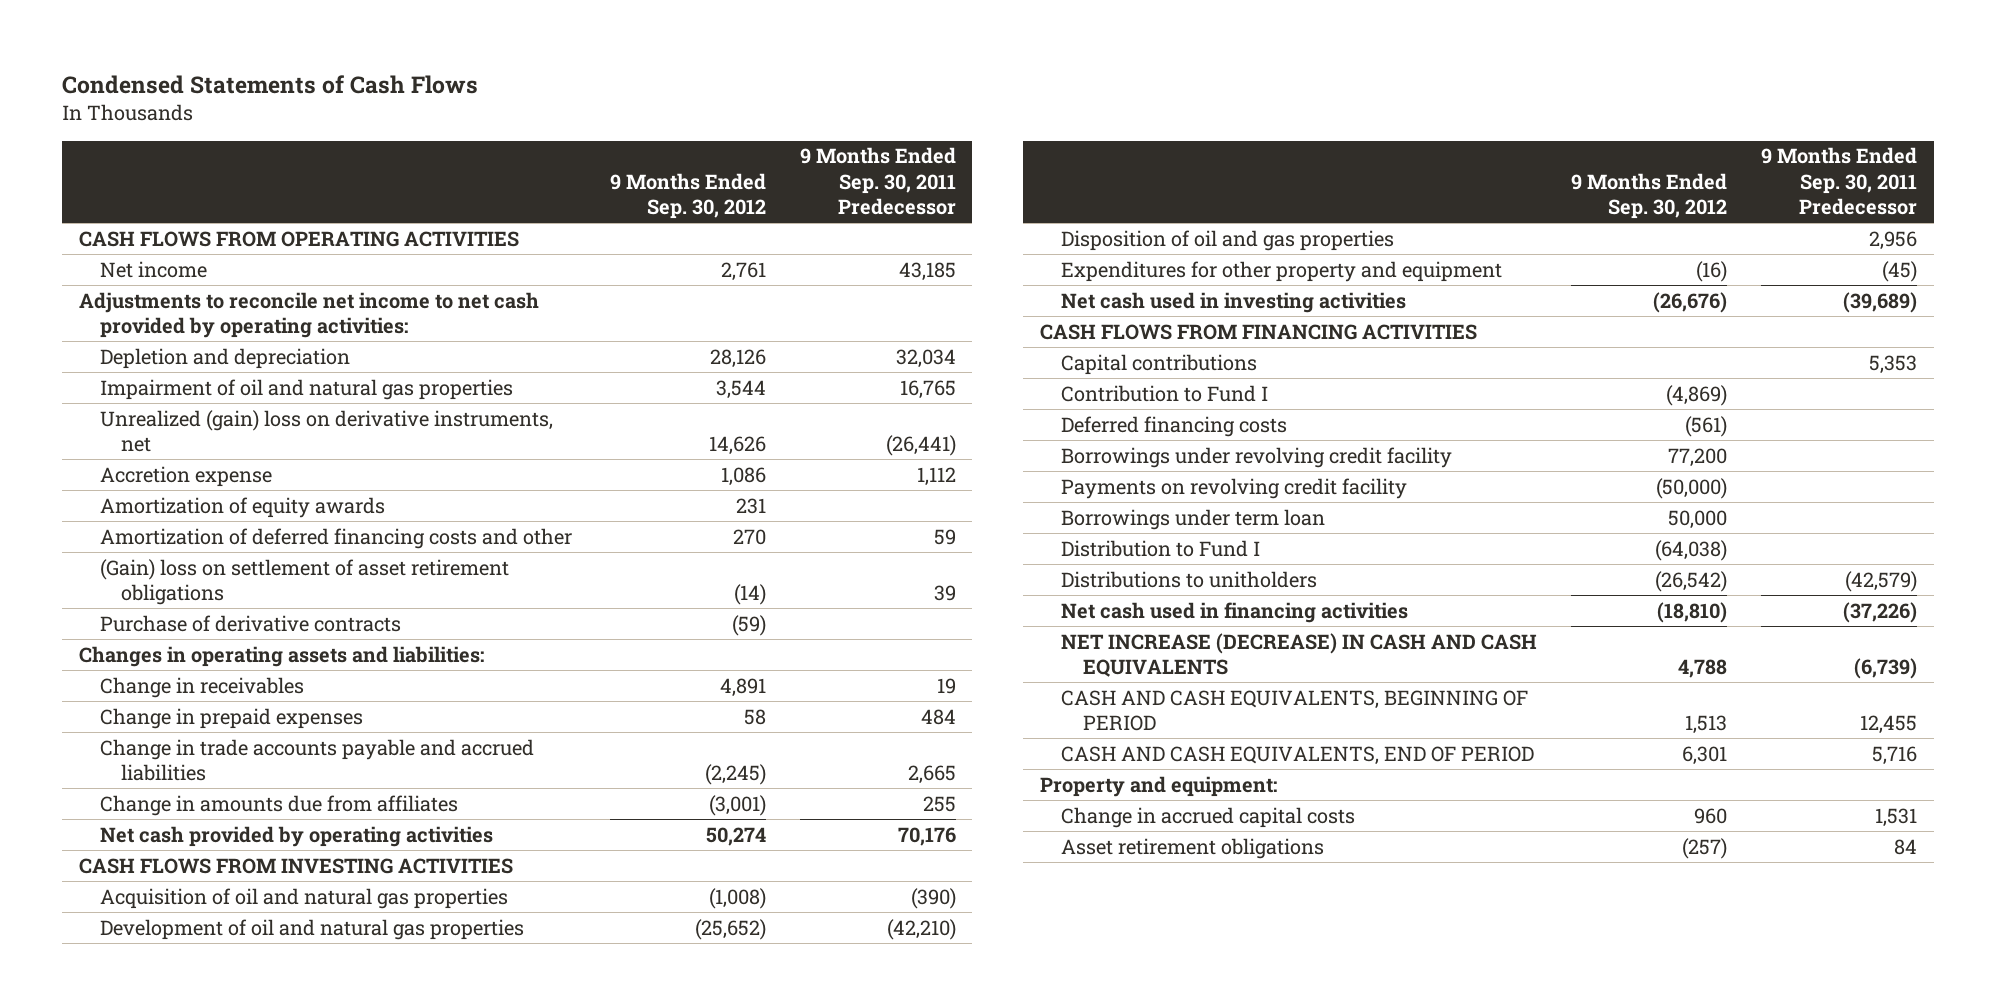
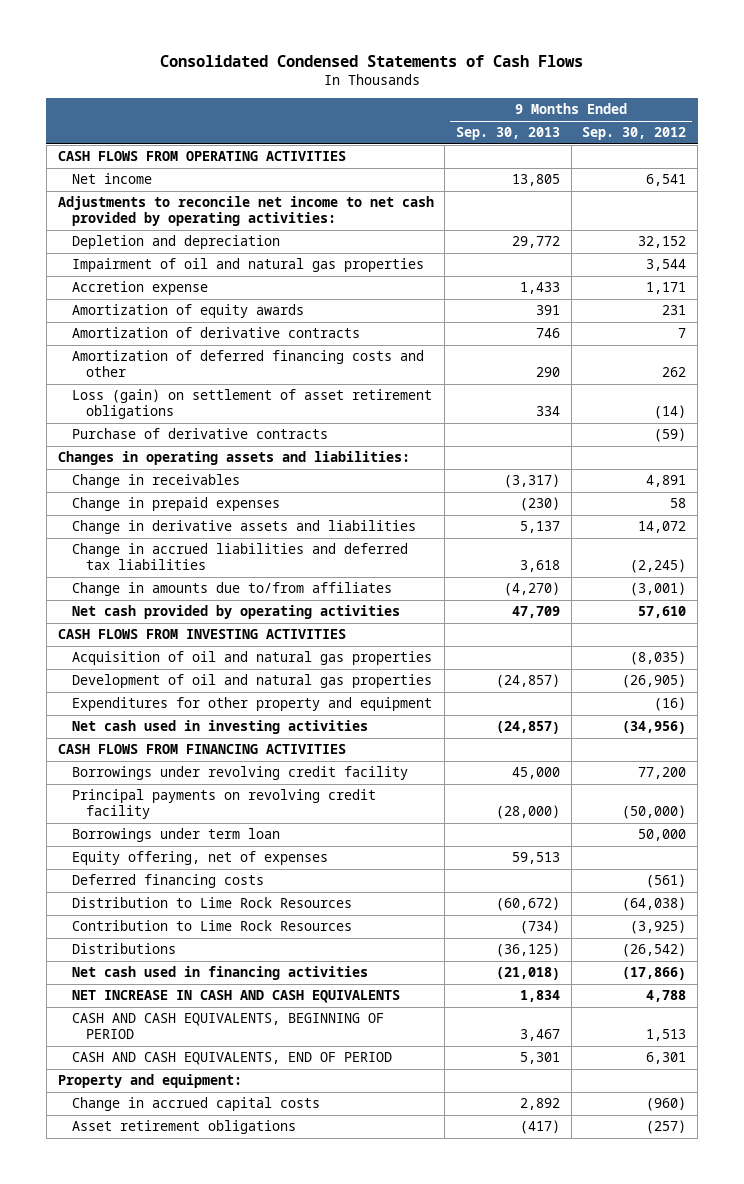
- Condensed Statements of Cash Flows
+ Consolidated Condensed Statements of Cash Flows
- | 9 Months Ended Sep. 30, 2012 | 9 Months Ended Sep. 30, 2011 Predecessor
+ | 9 Months Ended Sep. 30, 2013 | 9 Months Ended Sep. 30, 2012
- Net income | 2,761 | 43,185
+ Net income | 13,805 | 6,541
- Depletion and depreciation | 28,126 | 32,034
+ Depletion and depreciation | 29,772 | 32,152
- Unrealized (gain) loss on derivative instruments, net | 14,626 | (26,441)
- Accretion expense | 1,086 | 1,112
+ Accretion expense | 1,433 | 1,171
- Amortization of deferred financing costs and other | 270 | 59
- (Gain) loss on settlement of asset retirement obligations | (14) | 39
+ Amortization of derivative contracts | 746 | 7
+ Amortization of deferred financing costs and other | 290 | 262
+ Loss (gain) on settlement of asset retirement obligations | 334 | (14)
- Change in trade accounts payable and accrued liabilities | (2,245) | 2,665
- Change in amounts due from affiliates | (3,001) | 255
- Net cash provided by operating activities | 50,274 | 70,176
+ Change in derivative assets and liabilities | 5,137 | 14,072
+ Change in accrued liabilities and deferred tax liabilities | 3,618 | (2,245)
+ Change in amounts due to/from affiliates | (4,270) | (3,001)
+ Net cash provided by operating activities | 47,709 | 57,610
- Acquisition of oil and natural gas properties | (1,008) | (390)
- Development of oil and natural gas properties | (25,652) | (42,210)
- Disposition of oil and gas properties | | 2,956
+ Acquisition of oil and natural gas properties | | (8,035)
+ Development of oil and natural gas properties | (24,857) | (26,905)
- Net cash used in investing activities | (26,676) | (39,689)
+ Net cash used in investing activities | (24,857) | (34,956)
- Capital contributions | | 5,353
- Contribution to Fund I | (4,869) |
- Payments on revolving credit facility | (50,000) |
+ Principal payments on revolving credit facility | (28,000) | (50,000)
- Distribution to Fund I | (64,038) |
- Distributions to unitholders | (26,542) | (42,579)
- Net cash used in financing activities | (18,810) | (37,226)
- NET INCREASE (DECREASE) IN CASH AND CASH EQUIVALENTS | 4,788 | (6,739)
+ Equity offering, net of expenses | 59,513 |
moved down: Deferred financing costs | | (561)
+ Distribution to Lime Rock Resources | (60,672) | (64,038)
+ Contribution to Lime Rock Resources | (734) | (3,925)
+ Distributions | (36,125) | (26,542)
+ Net cash used in financing activities | (21,018) | (17,866)
+ NET INCREASE IN CASH AND CASH EQUIVALENTS | 1,834 | 4,788
- Change in accrued capital costs | 960 | 1,531
+ Change in accrued capital costs | 2,892 | (960)

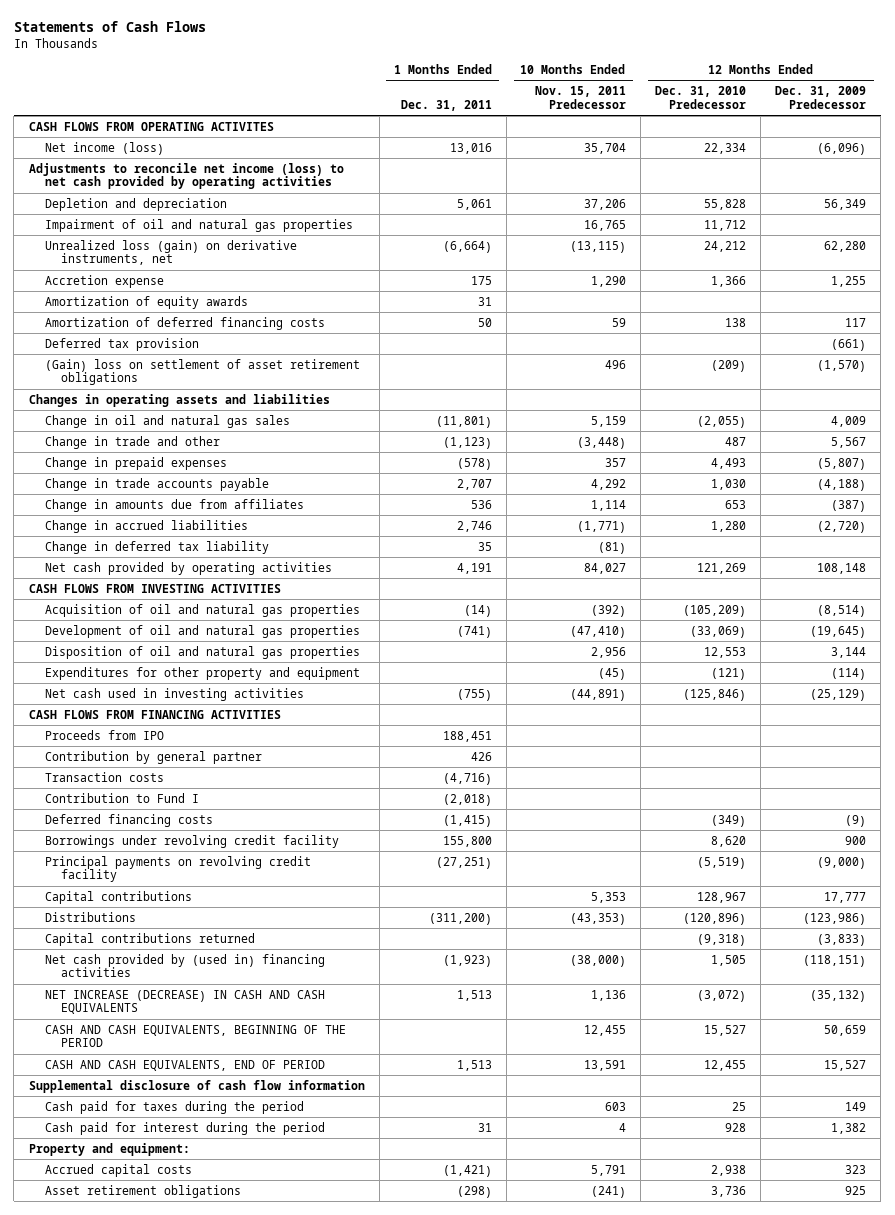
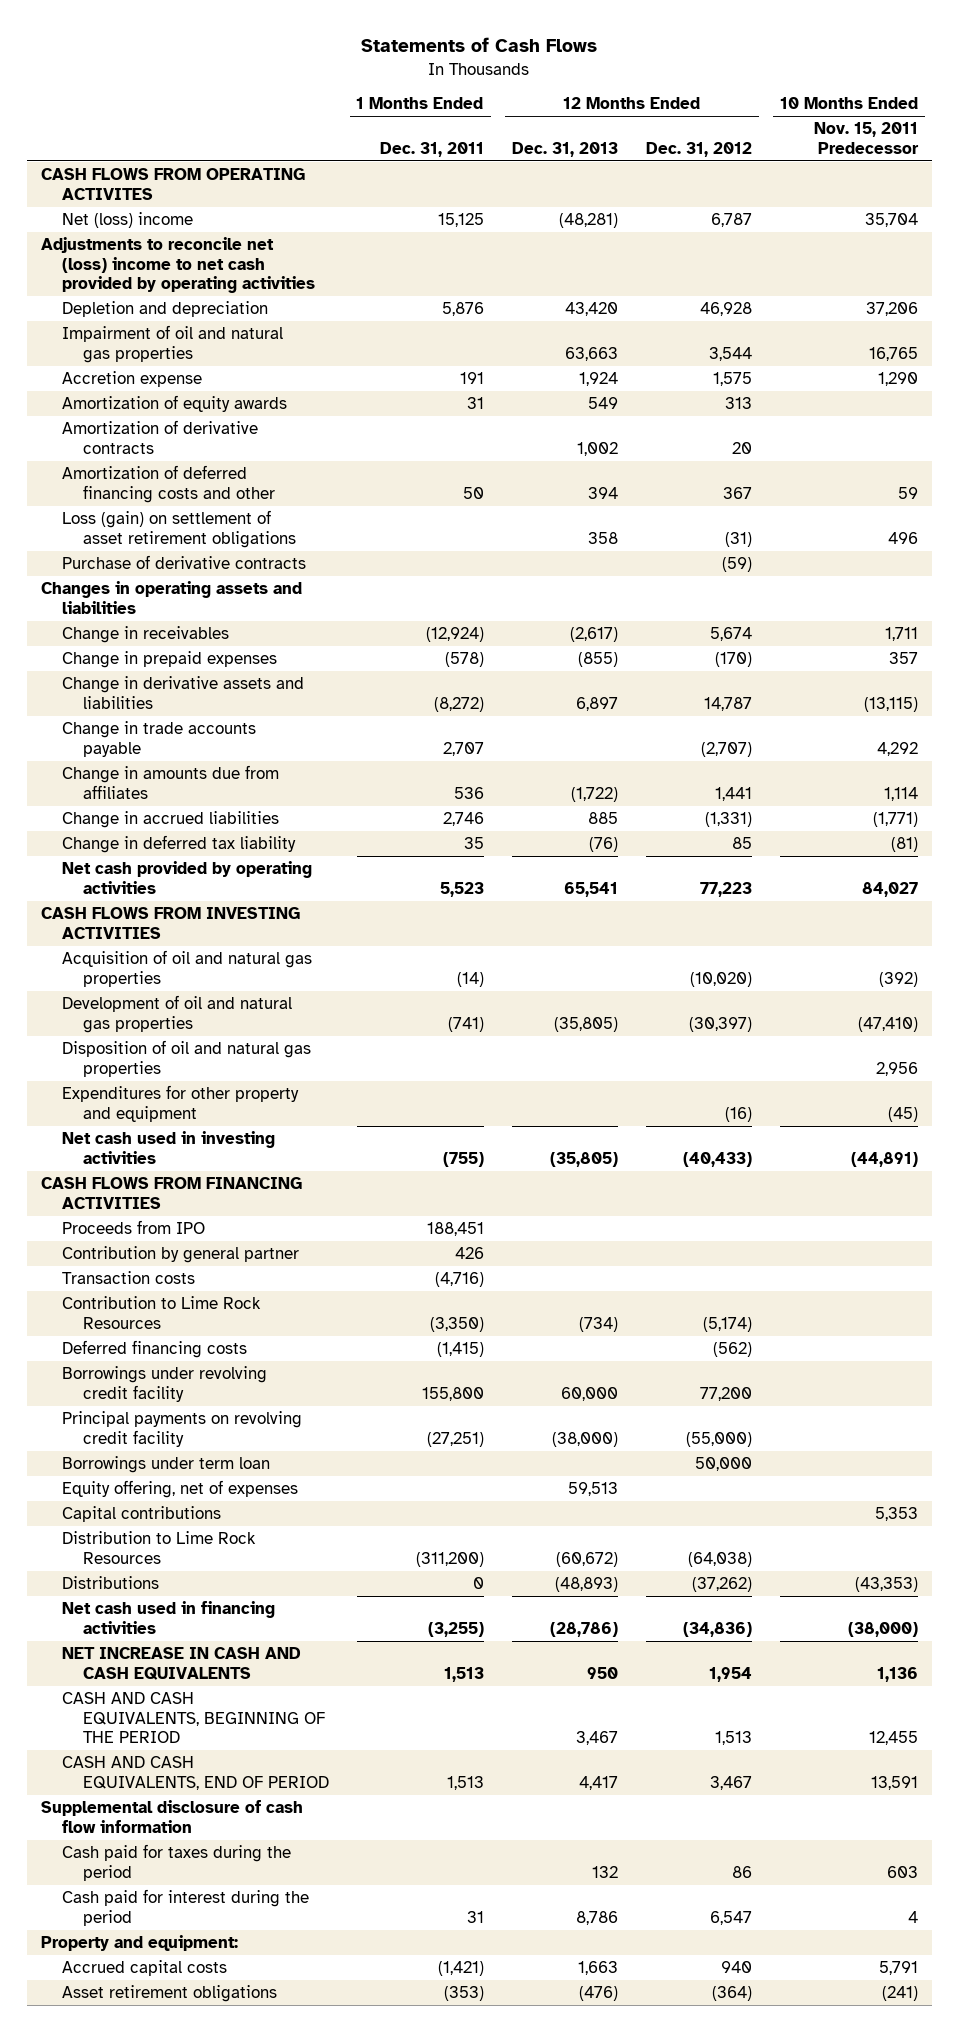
- | 1 Months Ended Dec. 31, 2011 | 10 Months Ended Nov. 15, 2011 Predecessor | 12 Months Ended Dec. 31, 2010 Predecessor | 12 Months Ended Dec. 31, 2009 Predecessor
+ | 1 Months Ended Dec. 31, 2011 | 12 Months Ended Dec. 31, 2013 | 12 Months Ended Dec. 31, 2012 | 10 Months Ended Nov. 15, 2011 Predecessor
- Net income (loss) | 13,016 | 35,704 | 22,334 | (6,096)
- Adjustments to reconcile net income (loss) to net cash provided by operating activities
- Depletion and depreciation | 5,061 | 37,206 | 55,828 | 56,349
+ Net (loss) income | 15,125 | (48,281) | 6,787 | 35,704
+ Adjustments to reconcile net (loss) income to net cash provided by operating activities
+ Depletion and depreciation | 5,876 | 43,420 | 46,928 | 37,206
- Unrealized loss (gain) on derivative instruments, net | (6,664) | (13,115) | 24,212 | 62,280
- Accretion expense | 175 | 1,290 | 1,366 | 1,255
+ Accretion expense | 191 | 1,924 | 1,575 | 1,290
- Amortization of deferred financing costs | 50 | 59 | 138 | 117
- Deferred tax provision | | | | (661)
- (Gain) loss on settlement of asset retirement obligations | | 496 | (209) | (1,570)
+ Amortization of derivative contracts | | 1,002 | 20 |
+ Amortization of deferred financing costs and other | 50 | 394 | 367 | 59
+ Loss (gain) on settlement of asset retirement obligations | | 358 | (31) | 496
+ Purchase of derivative contracts | | | (59) |
- Change in oil and natural gas sales | (11,801) | 5,159 | (2,055) | 4,009
- Change in trade and other | (1,123) | (3,448) | 487 | 5,567
+ Change in receivables | (12,924) | (2,617) | 5,674 | 1,711
+ Change in derivative assets and liabilities | (8,272) | 6,897 | 14,787 | (13,115)
- Net cash provided by operating activities | 4,191 | 84,027 | 121,269 | 108,148
+ Net cash provided by operating activities | 5,523 | 65,541 | 77,223 | 84,027
- Contribution to Fund I | (2,018) | | |
+ Contribution to Lime Rock Resources | (3,350) | (734) | (5,174) |
+ Borrowings under term loan | | | 50,000 |
+ Equity offering, net of expenses | | 59,513 | |
- Distributions | (311,200) | (43,353) | (120,896) | (123,986)
- Capital contributions returned | | | (9,318) | (3,833)
- Net cash provided by (used in) financing activities | (1,923) | (38,000) | 1,505 | (118,151)
- NET INCREASE (DECREASE) IN CASH AND CASH EQUIVALENTS | 1,513 | 1,136 | (3,072) | (35,132)
+ Distribution to Lime Rock Resources | (311,200) | (60,672) | (64,038) |
+ Distributions | 0 | (48,893) | (37,262) | (43,353)
+ Net cash used in financing activities | (3,255) | (28,786) | (34,836) | (38,000)
+ NET INCREASE IN CASH AND CASH EQUIVALENTS | 1,513 | 950 | 1,954 | 1,136
- Asset retirement obligations | (298) | (241) | 3,736 | 925
+ Asset retirement obligations | (353) | (476) | (364) | (241)

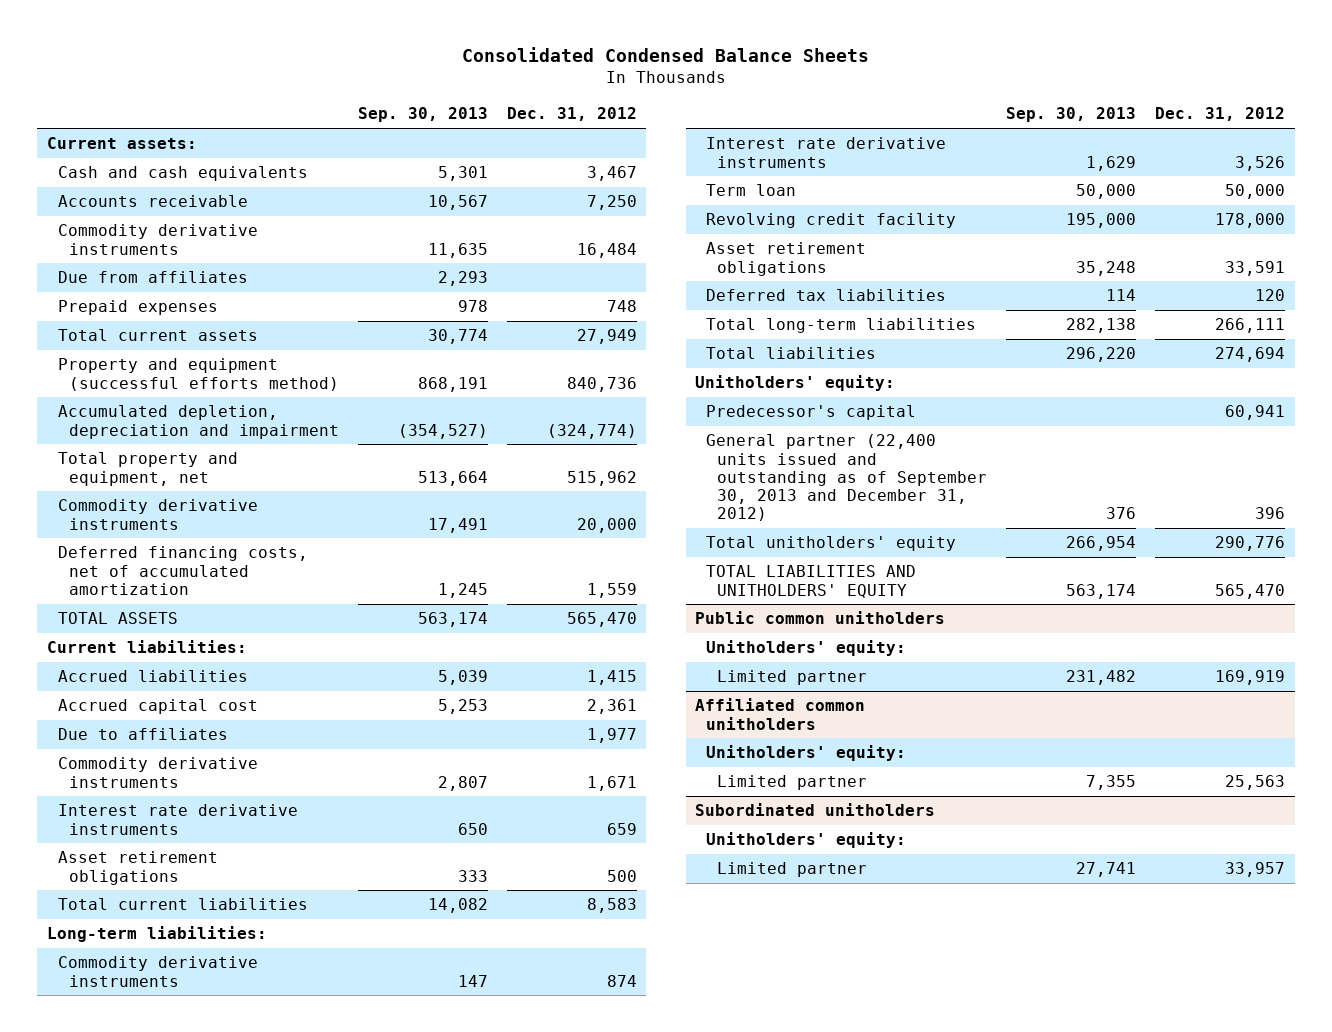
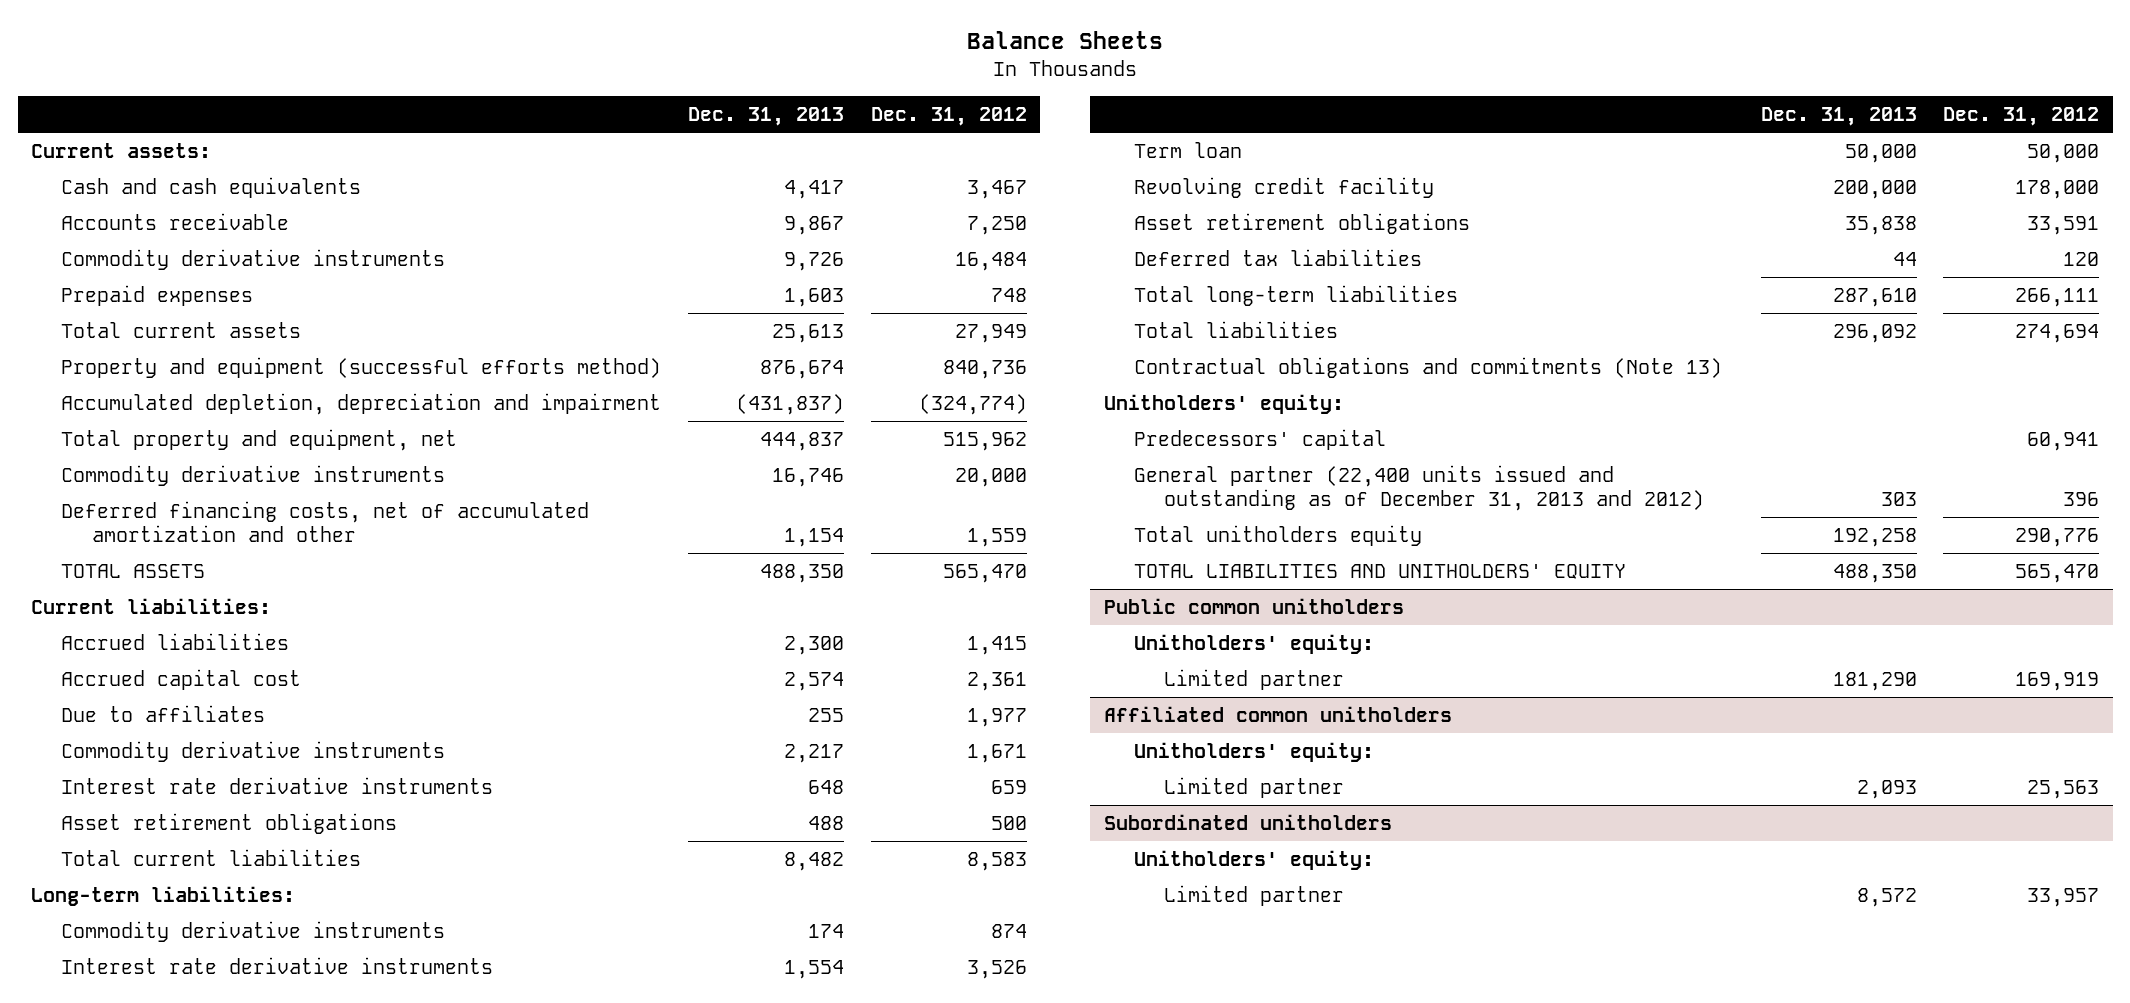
- Consolidated Condensed Balance Sheets
+ Balance Sheets
- | Sep. 30, 2013 | Dec. 31, 2012
+ | Dec. 31, 2013 | Dec. 31, 2012
- Due from affiliates | 2,293 |
- Deferred financing costs, net of accumulated amortization | 1,245 | 1,559
+ Deferred financing costs, net of accumulated amortization and other | 1,154 | 1,559
+ Contractual obligations and commitments (Note 13)
- Predecessor's capital | | 60,941
- General partner (22,400 units issued and outstanding as of September 30, 2013 and December 31, 2012) | 376 | 396
- Total unitholders' equity | 266,954 | 290,776
+ Predecessors' capital | | 60,941
+ General partner (22,400 units issued and outstanding as of December 31, 2013 and 2012) | 303 | 396
+ Total unitholders equity | 192,258 | 290,776

